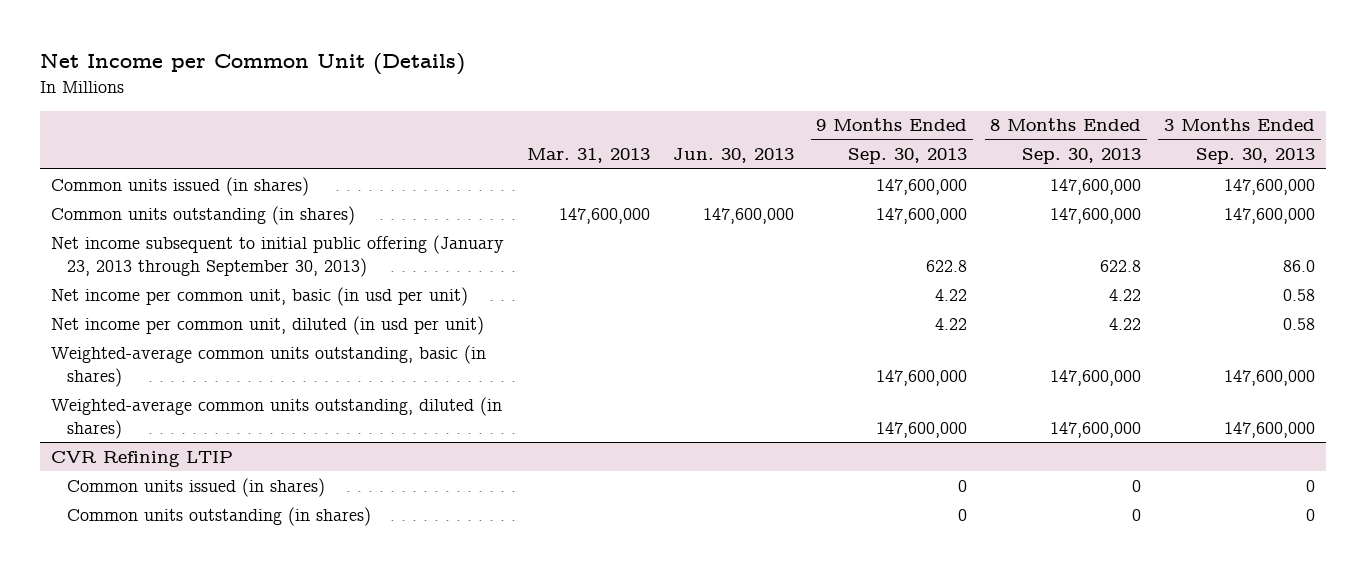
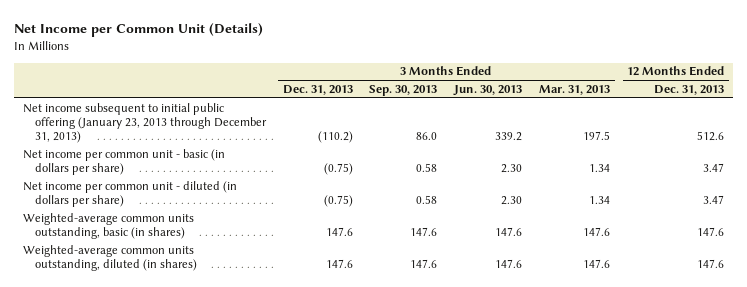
- | Mar. 31, 2013 | Jun. 30, 2013 | 9 Months Ended Sep. 30, 2013 | 8 Months Ended Sep. 30, 2013 | 3 Months Ended Sep. 30, 2013
+ | 3 Months Ended Dec. 31, 2013 | 3 Months Ended Sep. 30, 2013 | 3 Months Ended Jun. 30, 2013 | 3 Months Ended Mar. 31, 2013 | 12 Months Ended Dec. 31, 2013
- Common units issued (in shares) | | | 147,600,000 | 147,600,000 | 147,600,000
- Common units outstanding (in shares) | 147,600,000 | 147,600,000 | 147,600,000 | 147,600,000 | 147,600,000
- Net income subsequent to initial public offering (January 23, 2013 through September 30, 2013) | | | 622.8 | 622.8 | 86.0
- Net income per common unit, basic (in usd per unit) | | | 4.22 | 4.22 | 0.58
- Net income per common unit, diluted (in usd per unit) | | | 4.22 | 4.22 | 0.58
- Weighted-average common units outstanding, basic (in shares) | | | 147,600,000 | 147,600,000 | 147,600,000
- Weighted-average common units outstanding, diluted (in shares) | | | 147,600,000 | 147,600,000 | 147,600,000
- CVR Refining LTIP
- Common units issued (in shares) | | | 0 | 0 | 0
- Common units outstanding (in shares) | | | 0 | 0 | 0
+ Net income subsequent to initial public offering (January 23, 2013 through December 31, 2013) | (110.2) | 86.0 | 339.2 | 197.5 | 512.6
+ Net income per common unit - basic (in dollars per share) | (0.75) | 0.58 | 2.30 | 1.34 | 3.47
+ Net income per common unit - diluted (in dollars per share) | (0.75) | 0.58 | 2.30 | 1.34 | 3.47
+ Weighted-average common units outstanding, basic (in shares) | 147.6 | 147.6 | 147.6 | 147.6 | 147.6
+ Weighted-average common units outstanding, diluted (in shares) | 147.6 | 147.6 | 147.6 | 147.6 | 147.6

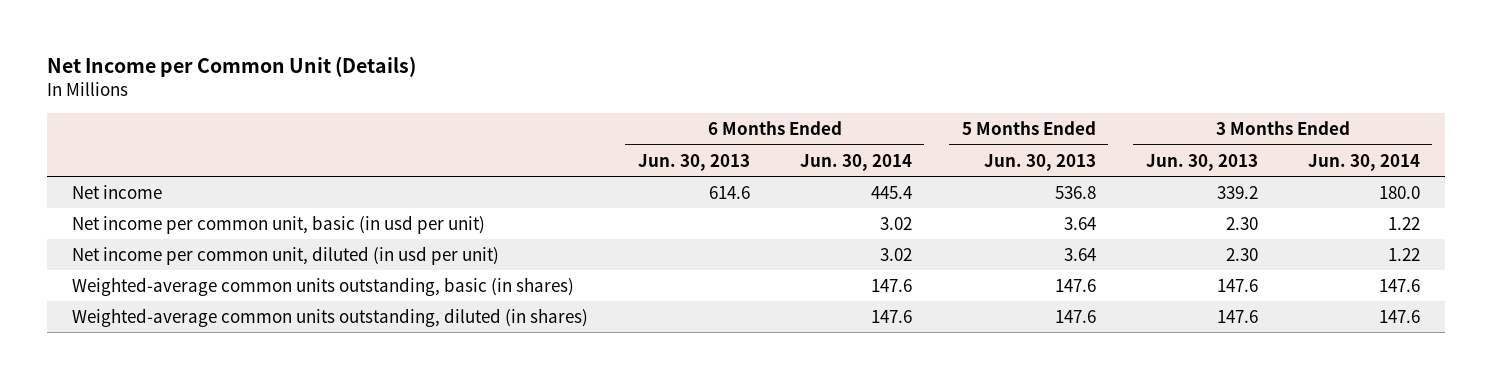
- | 3 Months Ended Dec. 31, 2013 | 3 Months Ended Sep. 30, 2013 | 3 Months Ended Jun. 30, 2013 | 3 Months Ended Mar. 31, 2013 | 12 Months Ended Dec. 31, 2013
+ | 6 Months Ended Jun. 30, 2013 | 6 Months Ended Jun. 30, 2014 | 5 Months Ended Jun. 30, 2013 | 3 Months Ended Jun. 30, 2013 | 3 Months Ended Jun. 30, 2014
- Net income subsequent to initial public offering (January 23, 2013 through December 31, 2013) | (110.2) | 86.0 | 339.2 | 197.5 | 512.6
- Net income per common unit - basic (in dollars per share) | (0.75) | 0.58 | 2.30 | 1.34 | 3.47
- Net income per common unit - diluted (in dollars per share) | (0.75) | 0.58 | 2.30 | 1.34 | 3.47
+ Net income | 614.6 | 445.4 | 536.8 | 339.2 | 180.0
+ Net income per common unit, basic (in usd per unit) | | 3.02 | 3.64 | 2.30 | 1.22
+ Net income per common unit, diluted (in usd per unit) | | 3.02 | 3.64 | 2.30 | 1.22

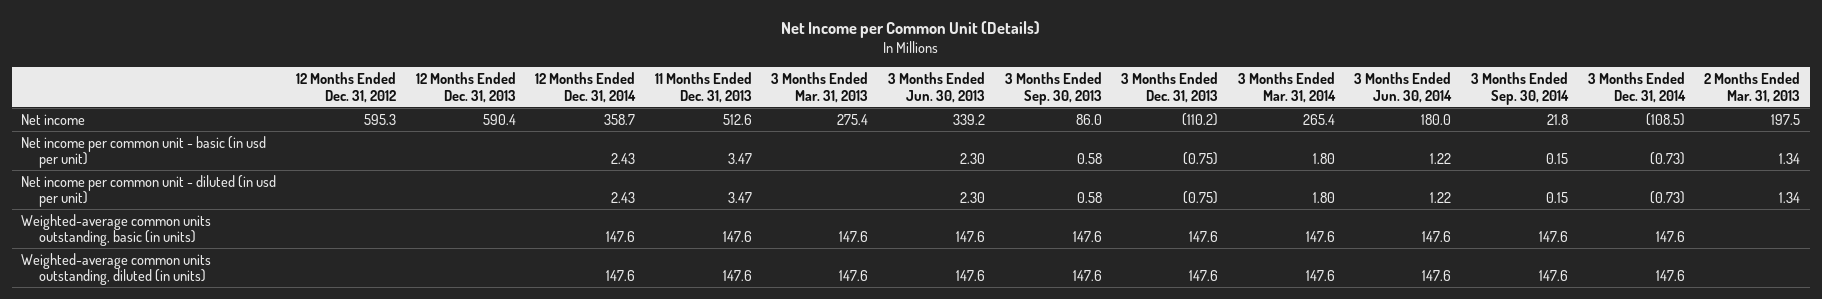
- | 6 Months Ended Jun. 30, 2013 | 6 Months Ended Jun. 30, 2014 | 5 Months Ended Jun. 30, 2013 | 3 Months Ended Jun. 30, 2013 | 3 Months Ended Jun. 30, 2014
+ | 12 Months Ended Dec. 31, 2012 | 12 Months Ended Dec. 31, 2013 | 12 Months Ended Dec. 31, 2014 | 11 Months Ended Dec. 31, 2013 | 3 Months Ended Mar. 31, 2013 | 3 Months Ended Jun. 30, 2013 | 3 Months Ended Sep. 30, 2013 | 3 Months Ended Dec. 31, 2013 | 3 Months Ended Mar. 31, 2014 | 3 Months Ended Jun. 30, 2014 | 3 Months Ended Sep. 30, 2014 | 3 Months Ended Dec. 31, 2014 | 2 Months Ended Mar. 31, 2013
- Net income per common unit, basic (in usd per unit) | | 3.02 | 3.64 | 2.30 | 1.22
- Net income per common unit, diluted (in usd per unit) | | 3.02 | 3.64 | 2.30 | 1.22
- Weighted-average common units outstanding, basic (in shares) | | 147.6 | 147.6 | 147.6 | 147.6
- Weighted-average common units outstanding, diluted (in shares) | | 147.6 | 147.6 | 147.6 | 147.6
+ Net income per common unit - basic (in usd per unit) | | | 2.43 | 3.47 | | 2.30 | 0.58 | (0.75) | 1.80 | 1.22 | 0.15 | (0.73) | 1.34
+ Net income per common unit - diluted (in usd per unit) | | | 2.43 | 3.47 | | 2.30 | 0.58 | (0.75) | 1.80 | 1.22 | 0.15 | (0.73) | 1.34
+ Weighted-average common units outstanding, basic (in units) | | | 147.6 | 147.6 | 147.6 | 147.6 | 147.6 | 147.6 | 147.6 | 147.6 | 147.6 | 147.6 |
+ Weighted-average common units outstanding, diluted (in units) | | | 147.6 | 147.6 | 147.6 | 147.6 | 147.6 | 147.6 | 147.6 | 147.6 | 147.6 | 147.6 |

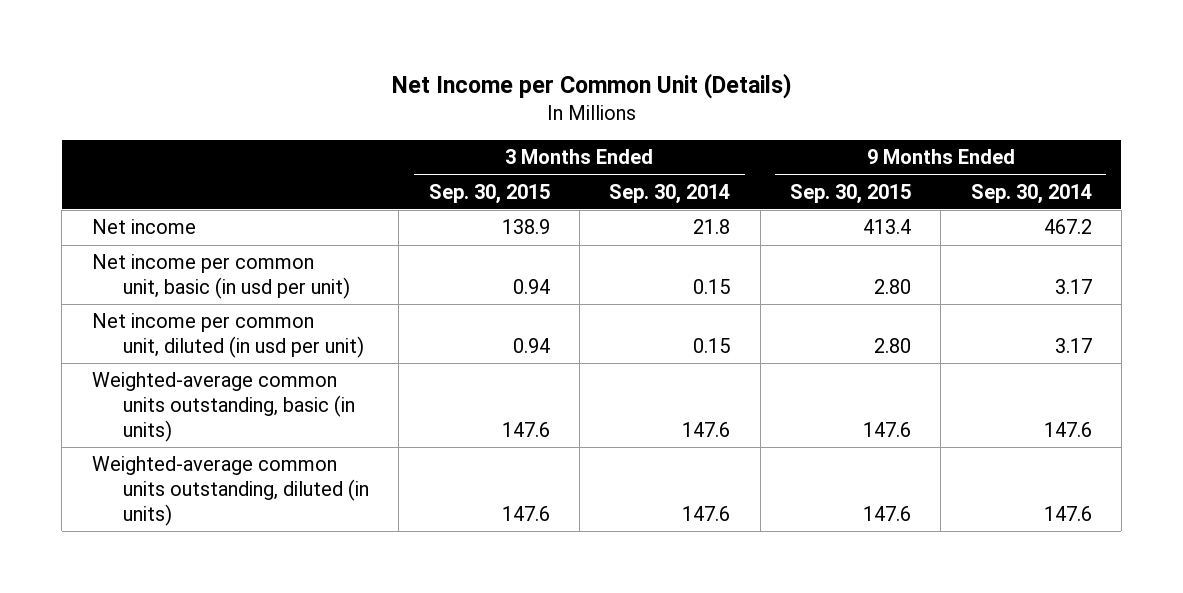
- | 12 Months Ended Dec. 31, 2012 | 12 Months Ended Dec. 31, 2013 | 12 Months Ended Dec. 31, 2014 | 11 Months Ended Dec. 31, 2013 | 3 Months Ended Mar. 31, 2013 | 3 Months Ended Jun. 30, 2013 | 3 Months Ended Sep. 30, 2013 | 3 Months Ended Dec. 31, 2013 | 3 Months Ended Mar. 31, 2014 | 3 Months Ended Jun. 30, 2014 | 3 Months Ended Sep. 30, 2014 | 3 Months Ended Dec. 31, 2014 | 2 Months Ended Mar. 31, 2013
+ | 3 Months Ended Sep. 30, 2015 | 3 Months Ended Sep. 30, 2014 | 9 Months Ended Sep. 30, 2015 | 9 Months Ended Sep. 30, 2014
- Net income per common unit - basic (in usd per unit) | | | 2.43 | 3.47 | | 2.30 | 0.58 | (0.75) | 1.80 | 1.22 | 0.15 | (0.73) | 1.34
- Net income per common unit - diluted (in usd per unit) | | | 2.43 | 3.47 | | 2.30 | 0.58 | (0.75) | 1.80 | 1.22 | 0.15 | (0.73) | 1.34
+ Net income per common unit, basic (in usd per unit) | 0.94 | 0.15 | 2.80 | 3.17
+ Net income per common unit, diluted (in usd per unit) | 0.94 | 0.15 | 2.80 | 3.17

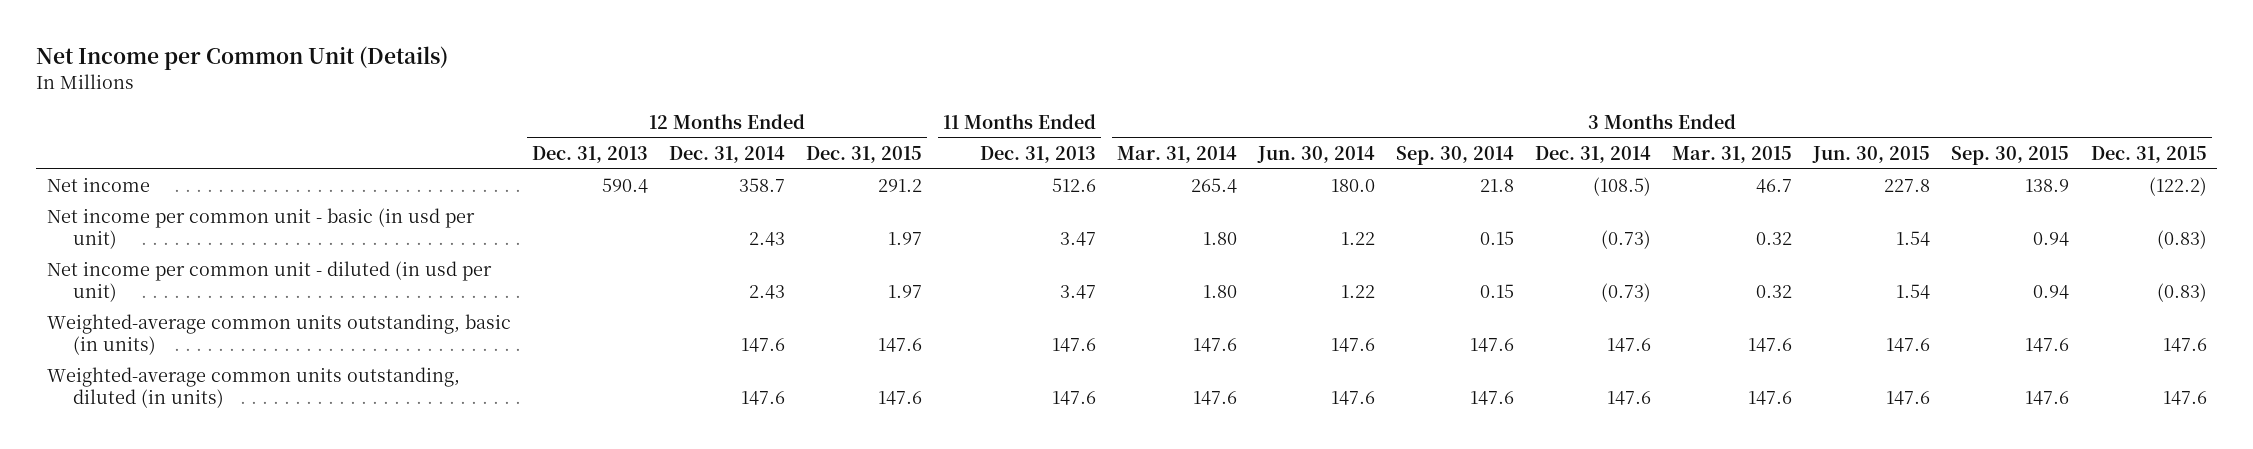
- | 3 Months Ended Sep. 30, 2015 | 3 Months Ended Sep. 30, 2014 | 9 Months Ended Sep. 30, 2015 | 9 Months Ended Sep. 30, 2014
+ | 12 Months Ended Dec. 31, 2013 | 12 Months Ended Dec. 31, 2014 | 12 Months Ended Dec. 31, 2015 | 11 Months Ended Dec. 31, 2013 | 3 Months Ended Mar. 31, 2014 | 3 Months Ended Jun. 30, 2014 | 3 Months Ended Sep. 30, 2014 | 3 Months Ended Dec. 31, 2014 | 3 Months Ended Mar. 31, 2015 | 3 Months Ended Jun. 30, 2015 | 3 Months Ended Sep. 30, 2015 | 3 Months Ended Dec. 31, 2015
- Net income per common unit, basic (in usd per unit) | 0.94 | 0.15 | 2.80 | 3.17
- Net income per common unit, diluted (in usd per unit) | 0.94 | 0.15 | 2.80 | 3.17
+ Net income per common unit - basic (in usd per unit) | | 2.43 | 1.97 | 3.47 | 1.80 | 1.22 | 0.15 | (0.73) | 0.32 | 1.54 | 0.94 | (0.83)
+ Net income per common unit - diluted (in usd per unit) | | 2.43 | 1.97 | 3.47 | 1.80 | 1.22 | 0.15 | (0.73) | 0.32 | 1.54 | 0.94 | (0.83)

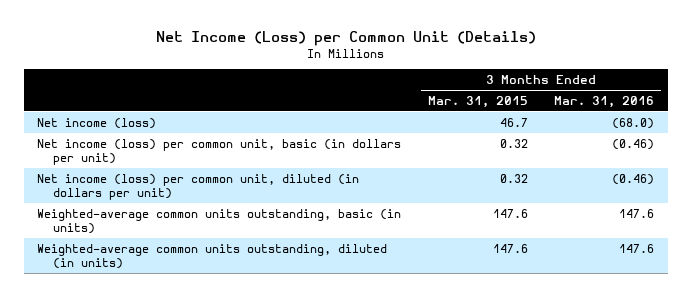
- Net Income per Common Unit (Details)
+ Net Income (Loss) per Common Unit (Details)
- | 12 Months Ended Dec. 31, 2013 | 12 Months Ended Dec. 31, 2014 | 12 Months Ended Dec. 31, 2015 | 11 Months Ended Dec. 31, 2013 | 3 Months Ended Mar. 31, 2014 | 3 Months Ended Jun. 30, 2014 | 3 Months Ended Sep. 30, 2014 | 3 Months Ended Dec. 31, 2014 | 3 Months Ended Mar. 31, 2015 | 3 Months Ended Jun. 30, 2015 | 3 Months Ended Sep. 30, 2015 | 3 Months Ended Dec. 31, 2015
+ | 3 Months Ended Mar. 31, 2015 | 3 Months Ended Mar. 31, 2016
- Net income | 590.4 | 358.7 | 291.2 | 512.6 | 265.4 | 180.0 | 21.8 | (108.5) | 46.7 | 227.8 | 138.9 | (122.2)
- Net income per common unit - basic (in usd per unit) | | 2.43 | 1.97 | 3.47 | 1.80 | 1.22 | 0.15 | (0.73) | 0.32 | 1.54 | 0.94 | (0.83)
- Net income per common unit - diluted (in usd per unit) | | 2.43 | 1.97 | 3.47 | 1.80 | 1.22 | 0.15 | (0.73) | 0.32 | 1.54 | 0.94 | (0.83)
+ Net income (loss) | 46.7 | (68.0)
+ Net income (loss) per common unit, basic (in dollars per unit) | 0.32 | (0.46)
+ Net income (loss) per common unit, diluted (in dollars per unit) | 0.32 | (0.46)

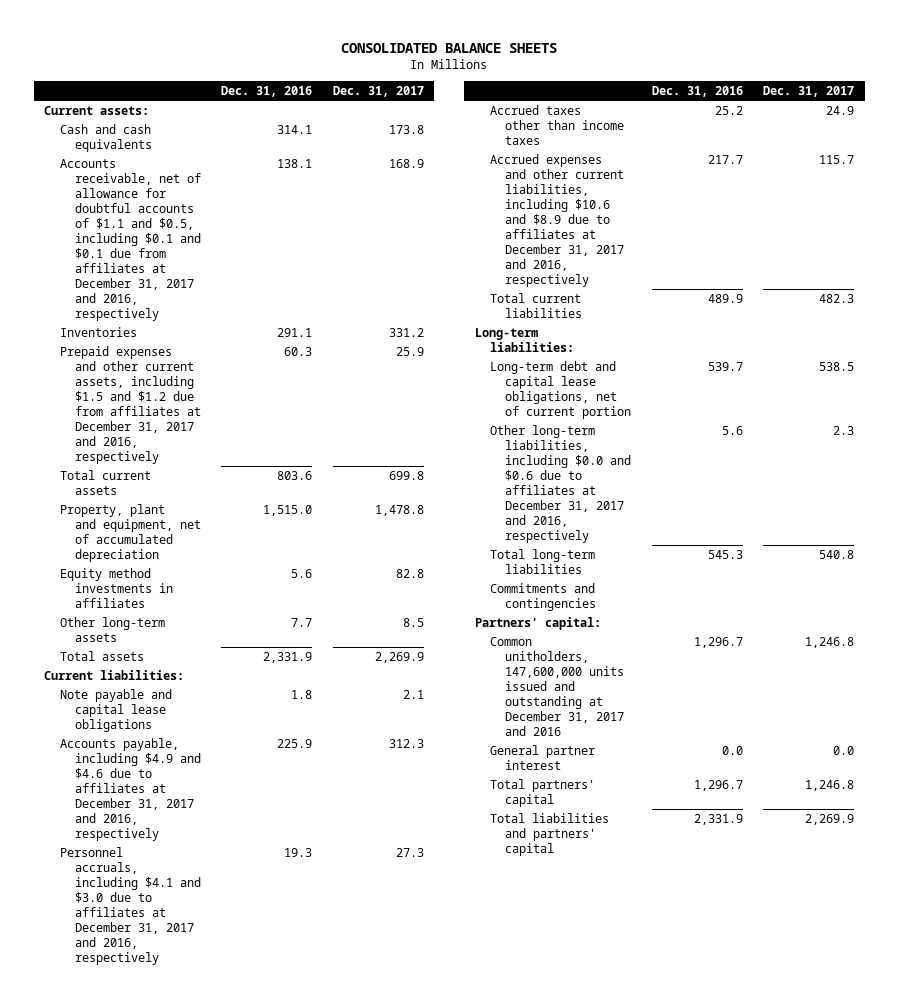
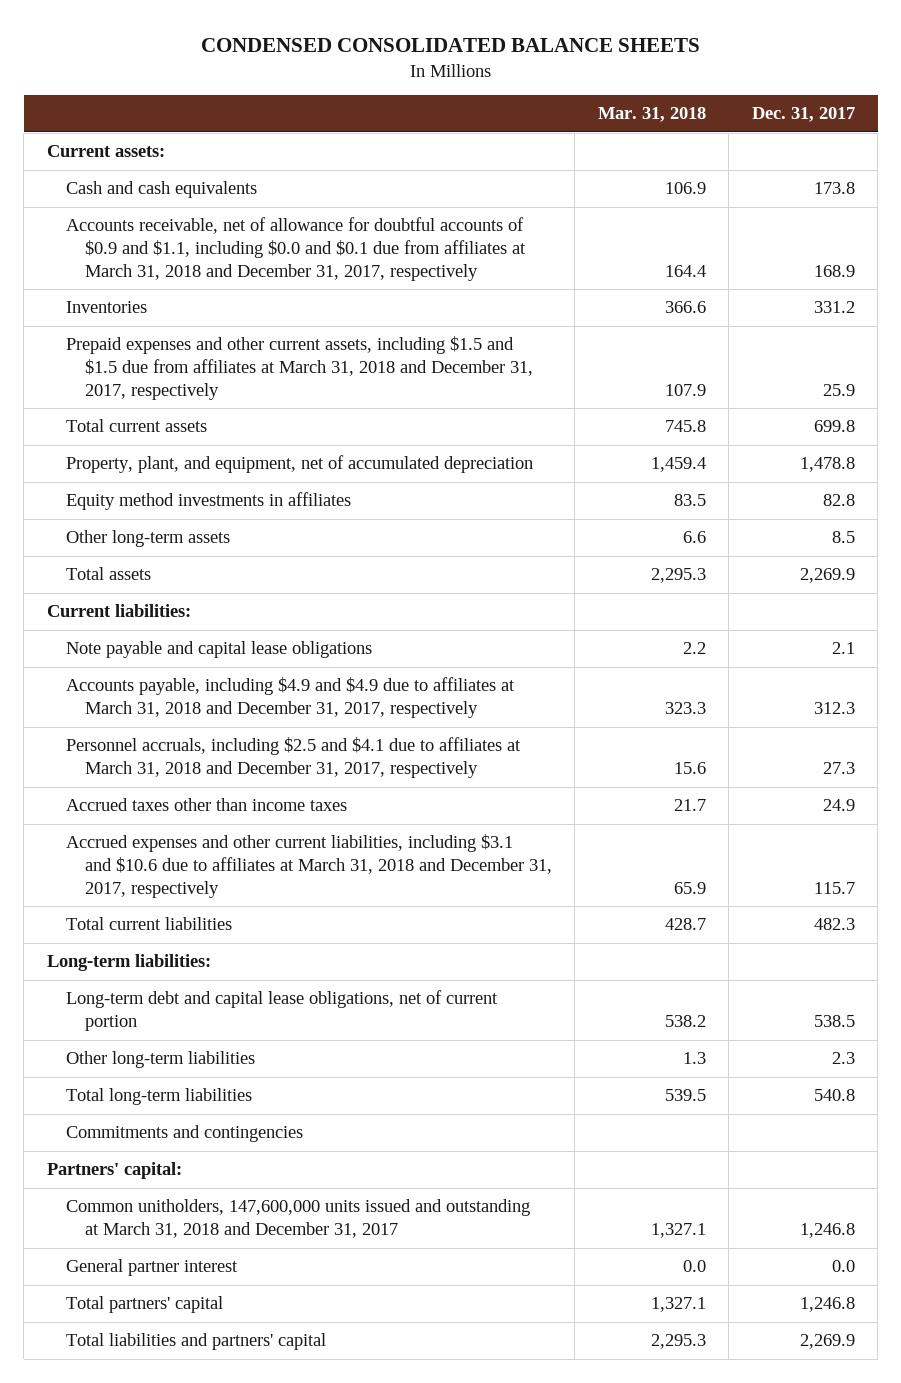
- CONSOLIDATED BALANCE SHEETS
+ CONDENSED CONSOLIDATED BALANCE SHEETS
- | Dec. 31, 2016 | Dec. 31, 2017
+ | Mar. 31, 2018 | Dec. 31, 2017
- Accounts receivable, net of allowance for doubtful accounts of $1.1 and $0.5, including $0.1 and $0.1 due from affiliates at December 31, 2017 and 2016, respectively | 138.1 | 168.9
+ Accounts receivable, net of allowance for doubtful accounts of $0.9 and $1.1, including $0.0 and $0.1 due from affiliates at March 31, 2018 and December 31, 2017, respectively | 164.4 | 168.9
- Prepaid expenses and other current assets, including $1.5 and $1.2 due from affiliates at December 31, 2017 and 2016, respectively | 60.3 | 25.9
+ Prepaid expenses and other current assets, including $1.5 and $1.5 due from affiliates at March 31, 2018 and December 31, 2017, respectively | 107.9 | 25.9
- Property, plant and equipment, net of accumulated depreciation | 1,515.0 | 1,478.8
+ Property, plant, and equipment, net of accumulated depreciation | 1,459.4 | 1,478.8
- Accounts payable, including $4.9 and $4.6 due to affiliates at December 31, 2017 and 2016, respectively | 225.9 | 312.3
- Personnel accruals, including $4.1 and $3.0 due to affiliates at December 31, 2017 and 2016, respectively | 19.3 | 27.3
+ Accounts payable, including $4.9 and $4.9 due to affiliates at March 31, 2018 and December 31, 2017, respectively | 323.3 | 312.3
+ Personnel accruals, including $2.5 and $4.1 due to affiliates at March 31, 2018 and December 31, 2017, respectively | 15.6 | 27.3
- Accrued expenses and other current liabilities, including $10.6 and $8.9 due to affiliates at December 31, 2017 and 2016, respectively | 217.7 | 115.7
+ Accrued expenses and other current liabilities, including $3.1 and $10.6 due to affiliates at March 31, 2018 and December 31, 2017, respectively | 65.9 | 115.7
- Other long-term liabilities, including $0.0 and $0.6 due to affiliates at December 31, 2017 and 2016, respectively | 5.6 | 2.3
+ Other long-term liabilities | 1.3 | 2.3
- Common unitholders, 147,600,000 units issued and outstanding at December 31, 2017 and 2016 | 1,296.7 | 1,246.8
+ Common unitholders, 147,600,000 units issued and outstanding at March 31, 2018 and December 31, 2017 | 1,327.1 | 1,246.8

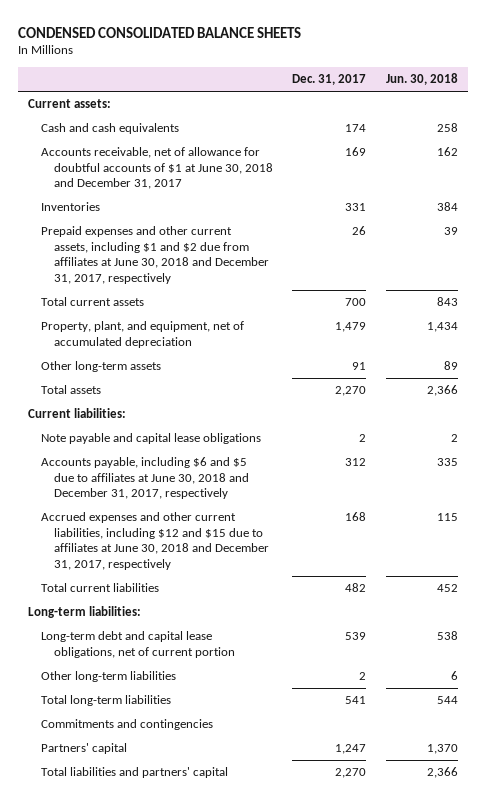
- | Mar. 31, 2018 | Dec. 31, 2017
+ | Dec. 31, 2017 | Jun. 30, 2018
- Cash and cash equivalents | 106.9 | 173.8
- Accounts receivable, net of allowance for doubtful accounts of $0.9 and $1.1, including $0.0 and $0.1 due from affiliates at March 31, 2018 and December 31, 2017, respectively | 164.4 | 168.9
- Inventories | 366.6 | 331.2
- Prepaid expenses and other current assets, including $1.5 and $1.5 due from affiliates at March 31, 2018 and December 31, 2017, respectively | 107.9 | 25.9
- Total current assets | 745.8 | 699.8
- Property, plant, and equipment, net of accumulated depreciation | 1,459.4 | 1,478.8
- Equity method investments in affiliates | 83.5 | 82.8
- Other long-term assets | 6.6 | 8.5
- Total assets | 2,295.3 | 2,269.9
+ Cash and cash equivalents | 174 | 258
+ Accounts receivable, net of allowance for doubtful accounts of $1 at June 30, 2018 and December 31, 2017 | 169 | 162
+ Inventories | 331 | 384
+ Prepaid expenses and other current assets, including $1 and $2 due from affiliates at June 30, 2018 and December 31, 2017, respectively | 26 | 39
+ Total current assets | 700 | 843
+ Property, plant, and equipment, net of accumulated depreciation | 1,479 | 1,434
+ Other long-term assets | 91 | 89
+ Total assets | 2,270 | 2,366
- Note payable and capital lease obligations | 2.2 | 2.1
- Accounts payable, including $4.9 and $4.9 due to affiliates at March 31, 2018 and December 31, 2017, respectively | 323.3 | 312.3
- Personnel accruals, including $2.5 and $4.1 due to affiliates at March 31, 2018 and December 31, 2017, respectively | 15.6 | 27.3
- Accrued taxes other than income taxes | 21.7 | 24.9
- Accrued expenses and other current liabilities, including $3.1 and $10.6 due to affiliates at March 31, 2018 and December 31, 2017, respectively | 65.9 | 115.7
- Total current liabilities | 428.7 | 482.3
+ Note payable and capital lease obligations | 2 | 2
+ Accounts payable, including $6 and $5 due to affiliates at June 30, 2018 and December 31, 2017, respectively | 312 | 335
+ Accrued expenses and other current liabilities, including $12 and $15 due to affiliates at June 30, 2018 and December 31, 2017, respectively | 168 | 115
+ Total current liabilities | 482 | 452
- Long-term debt and capital lease obligations, net of current portion | 538.2 | 538.5
- Other long-term liabilities | 1.3 | 2.3
- Total long-term liabilities | 539.5 | 540.8
+ Long-term debt and capital lease obligations, net of current portion | 539 | 538
+ Other long-term liabilities | 2 | 6
+ Total long-term liabilities | 541 | 544
- Partners' capital:
- Common unitholders, 147,600,000 units issued and outstanding at March 31, 2018 and December 31, 2017 | 1,327.1 | 1,246.8
- General partner interest | 0.0 | 0.0
- Total partners' capital | 1,327.1 | 1,246.8
- Total liabilities and partners' capital | 2,295.3 | 2,269.9
+ Partners' capital | 1,247 | 1,370
+ Total liabilities and partners' capital | 2,270 | 2,366

